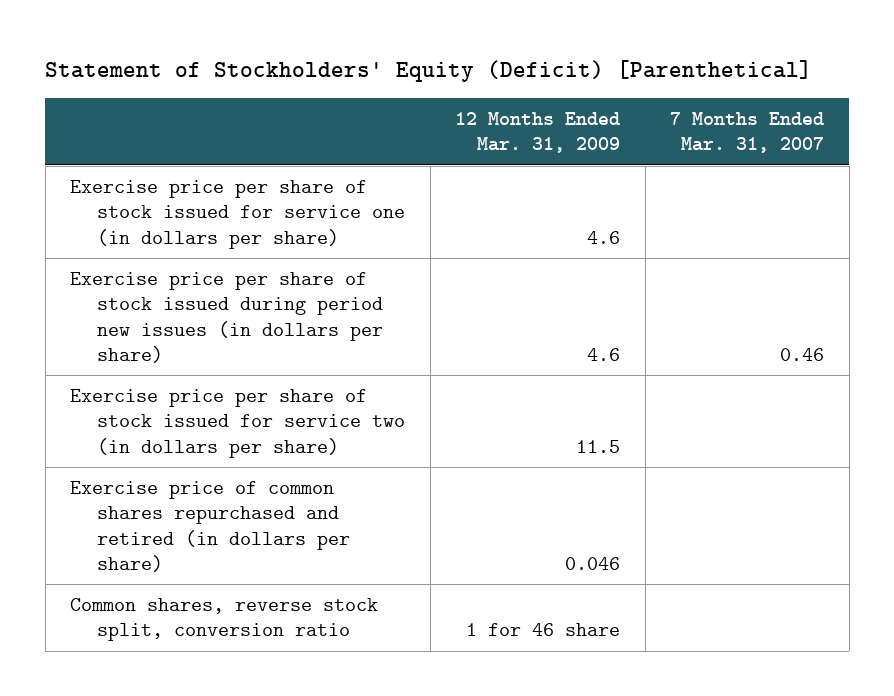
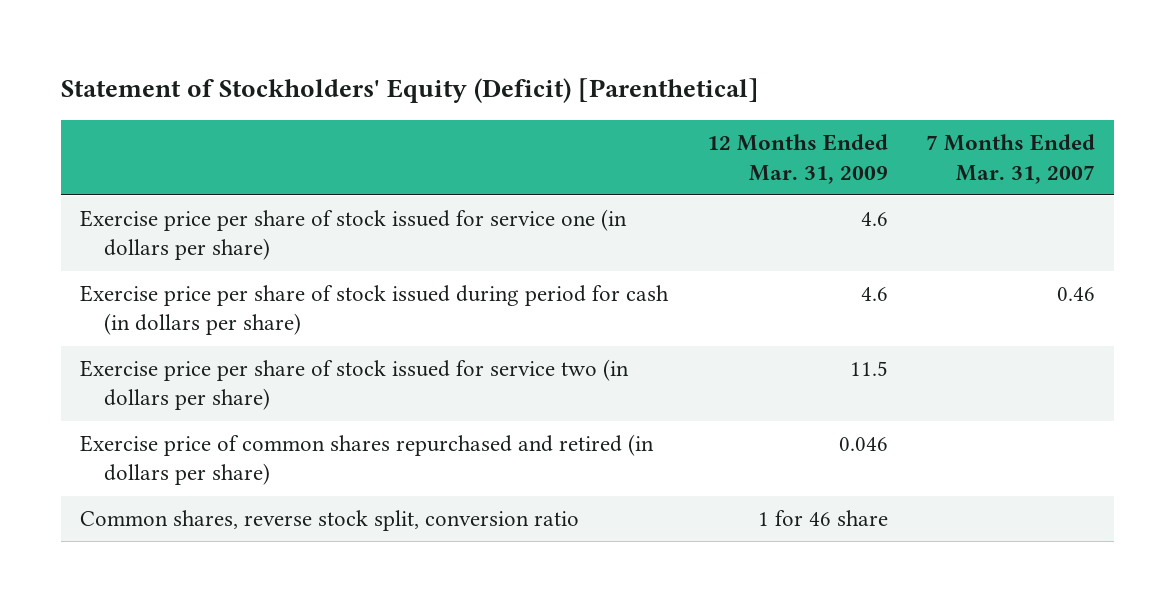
- Exercise price per share of stock issued during period new issues (in dollars per share) | 4.6 | 0.46
+ Exercise price per share of stock issued during period for cash (in dollars per share) | 4.6 | 0.46

